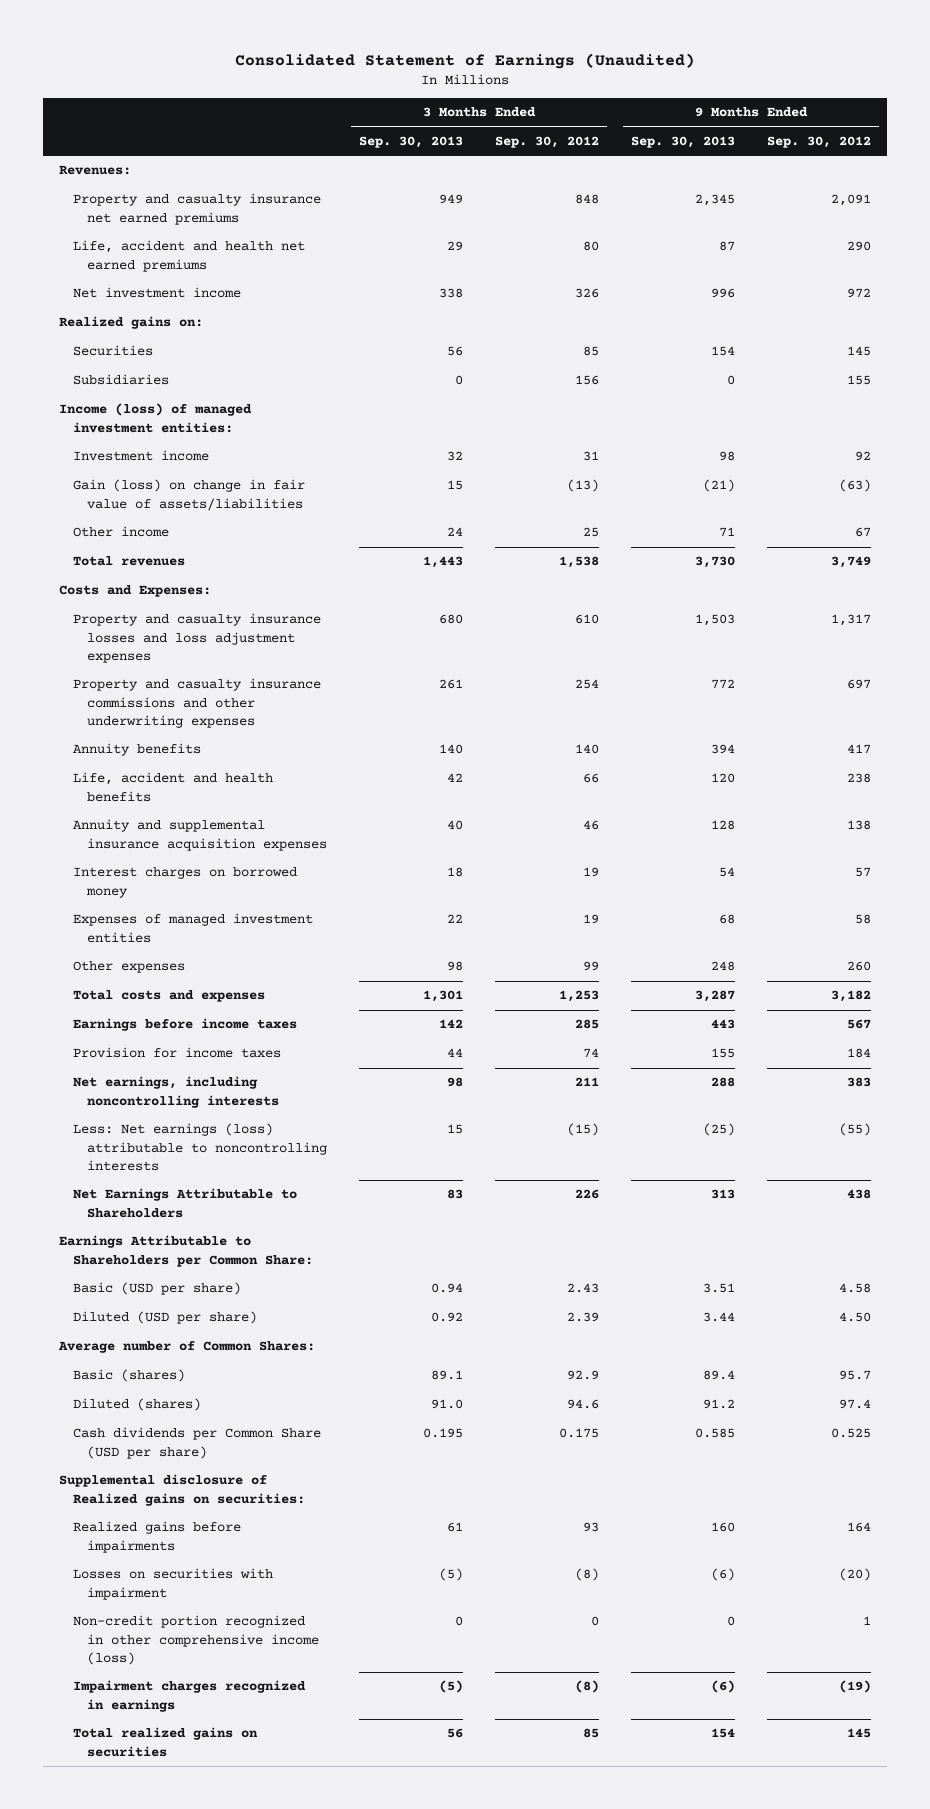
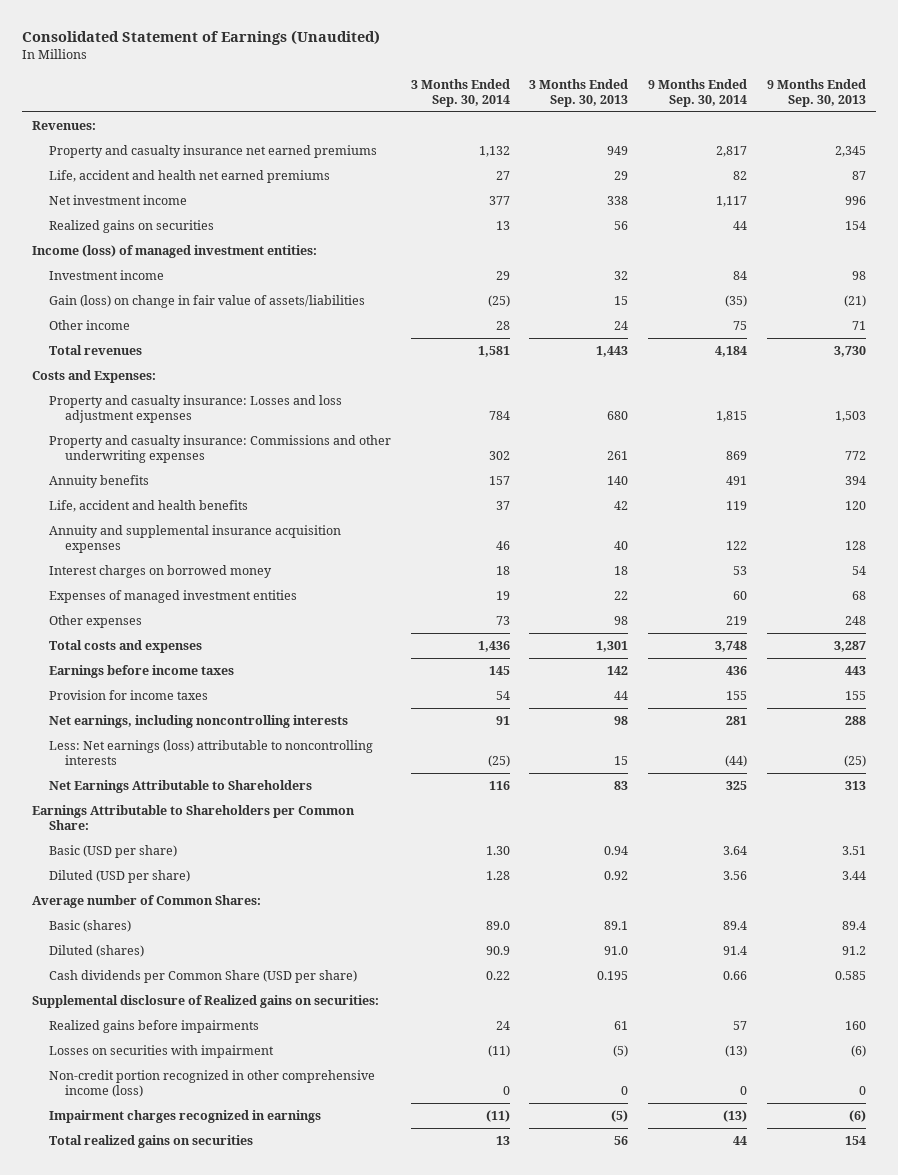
- | 3 Months Ended Sep. 30, 2013 | 3 Months Ended Sep. 30, 2012 | 9 Months Ended Sep. 30, 2013 | 9 Months Ended Sep. 30, 2012
+ | 3 Months Ended Sep. 30, 2014 | 3 Months Ended Sep. 30, 2013 | 9 Months Ended Sep. 30, 2014 | 9 Months Ended Sep. 30, 2013
- Realized gains on:
- Securities | 56 | 85 | 154 | 145
- Subsidiaries | 0 | 156 | 0 | 155
+ Realized gains on securities | 13 | 56 | 44 | 154
- Property and casualty insurance losses and loss adjustment expenses | 680 | 610 | 1,503 | 1,317
- Property and casualty insurance commissions and other underwriting expenses | 261 | 254 | 772 | 697
+ Property and casualty insurance: Losses and loss adjustment expenses | 784 | 680 | 1,815 | 1,503
+ Property and casualty insurance: Commissions and other underwriting expenses | 302 | 261 | 869 | 772

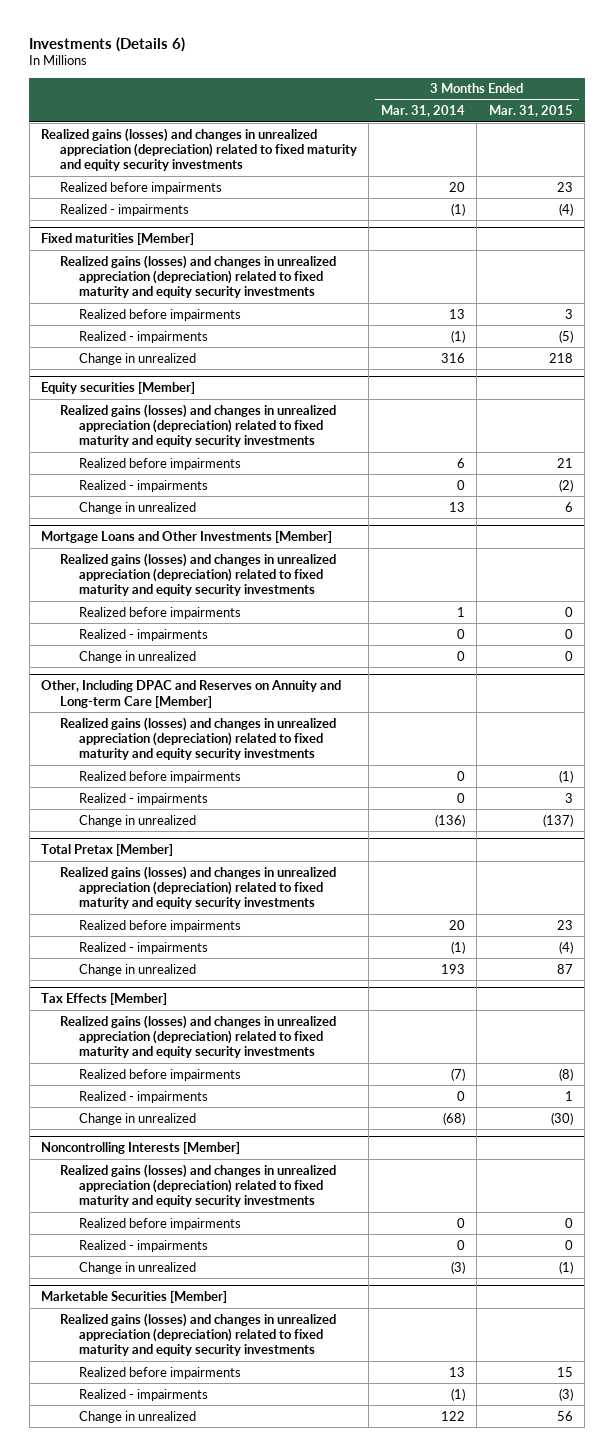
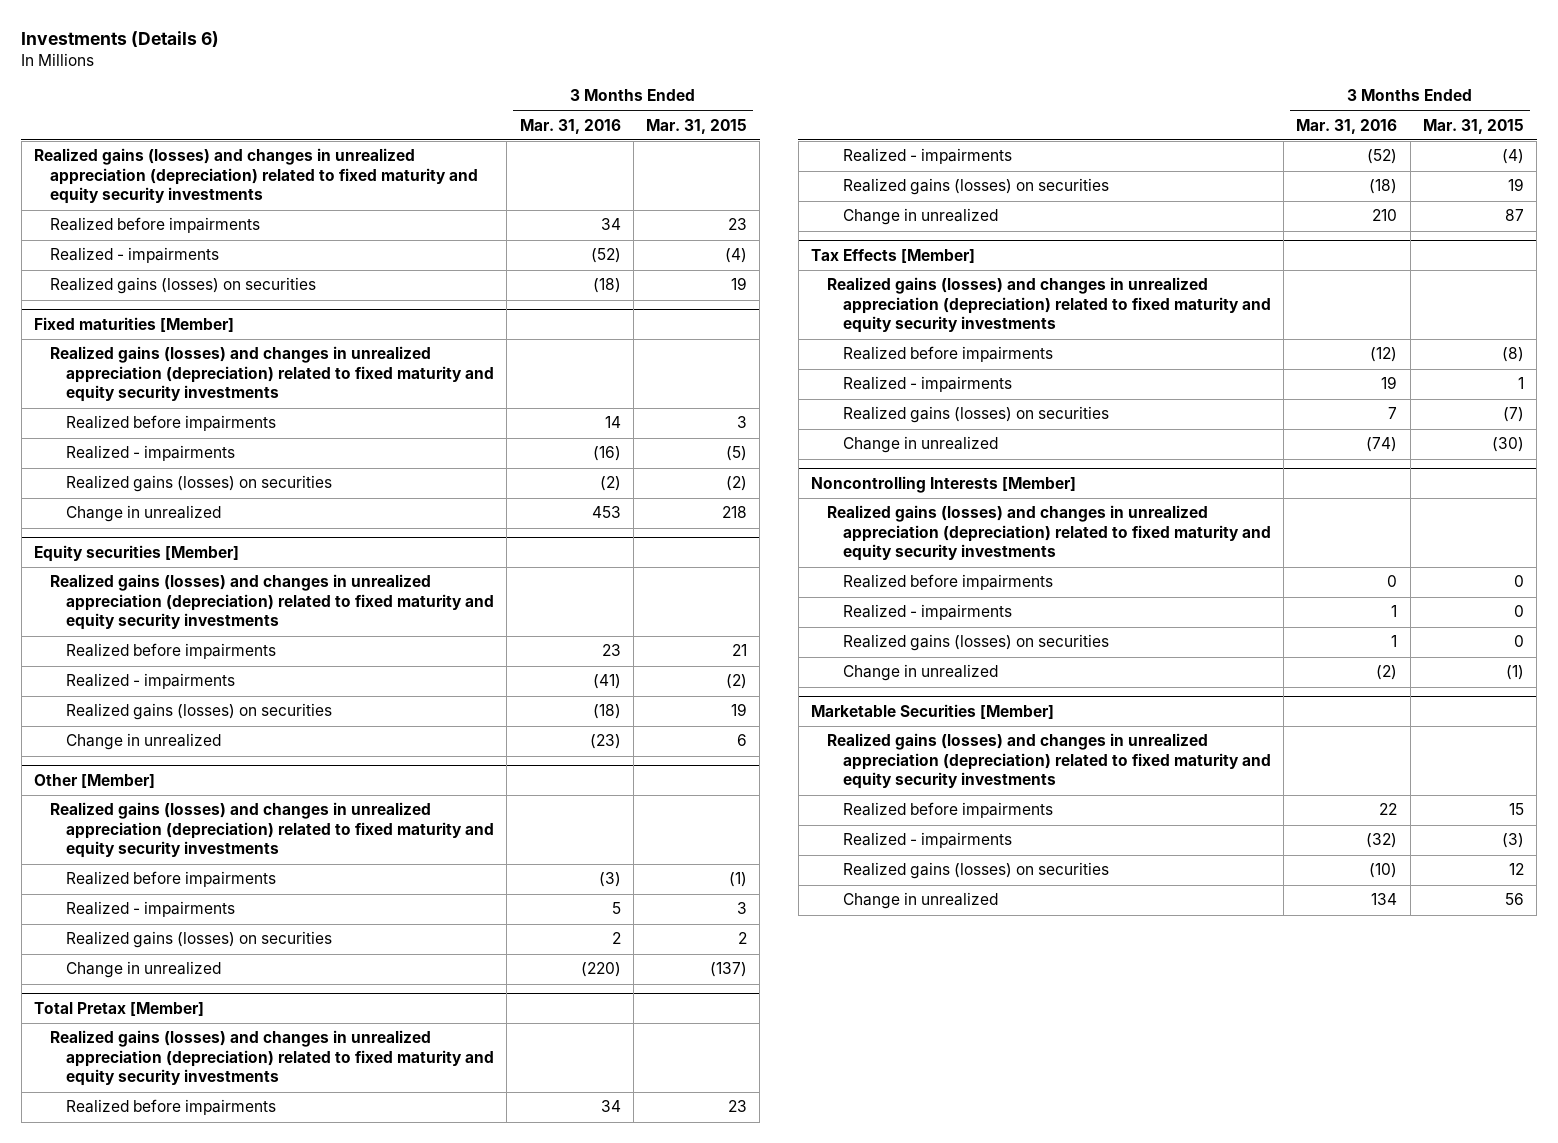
- | 3 Months Ended Mar. 31, 2014 | 3 Months Ended Mar. 31, 2015
+ | 3 Months Ended Mar. 31, 2016 | 3 Months Ended Mar. 31, 2015
+ Realized gains (losses) on securities | (18) | 19
@ Fixed maturities [Member]
+ Realized gains (losses) on securities | (2) | (2)
@ Equity securities [Member]
+ Realized gains (losses) on securities | (18) | 19
- Mortgage Loans and Other Investments [Member]
- Realized gains (losses) and changes in unrealized appreciation (depreciation) related to fixed maturity and equity security investments
- Realized before impairments | 1 | 0
- Realized - impairments | 0 | 0
- Change in unrealized | 0 | 0
- Other, Including DPAC and Reserves on Annuity and Long-term Care [Member]
+ Other [Member]
+ Realized gains (losses) on securities | 2 | 2
@ Total Pretax [Member]
+ Realized gains (losses) on securities | (18) | 19
@ Tax Effects [Member]
+ Realized gains (losses) on securities | 7 | (7)
@ Noncontrolling Interests [Member]
+ Realized gains (losses) on securities | 1 | 0
@ Marketable Securities [Member]
+ Realized gains (losses) on securities | (10) | 12

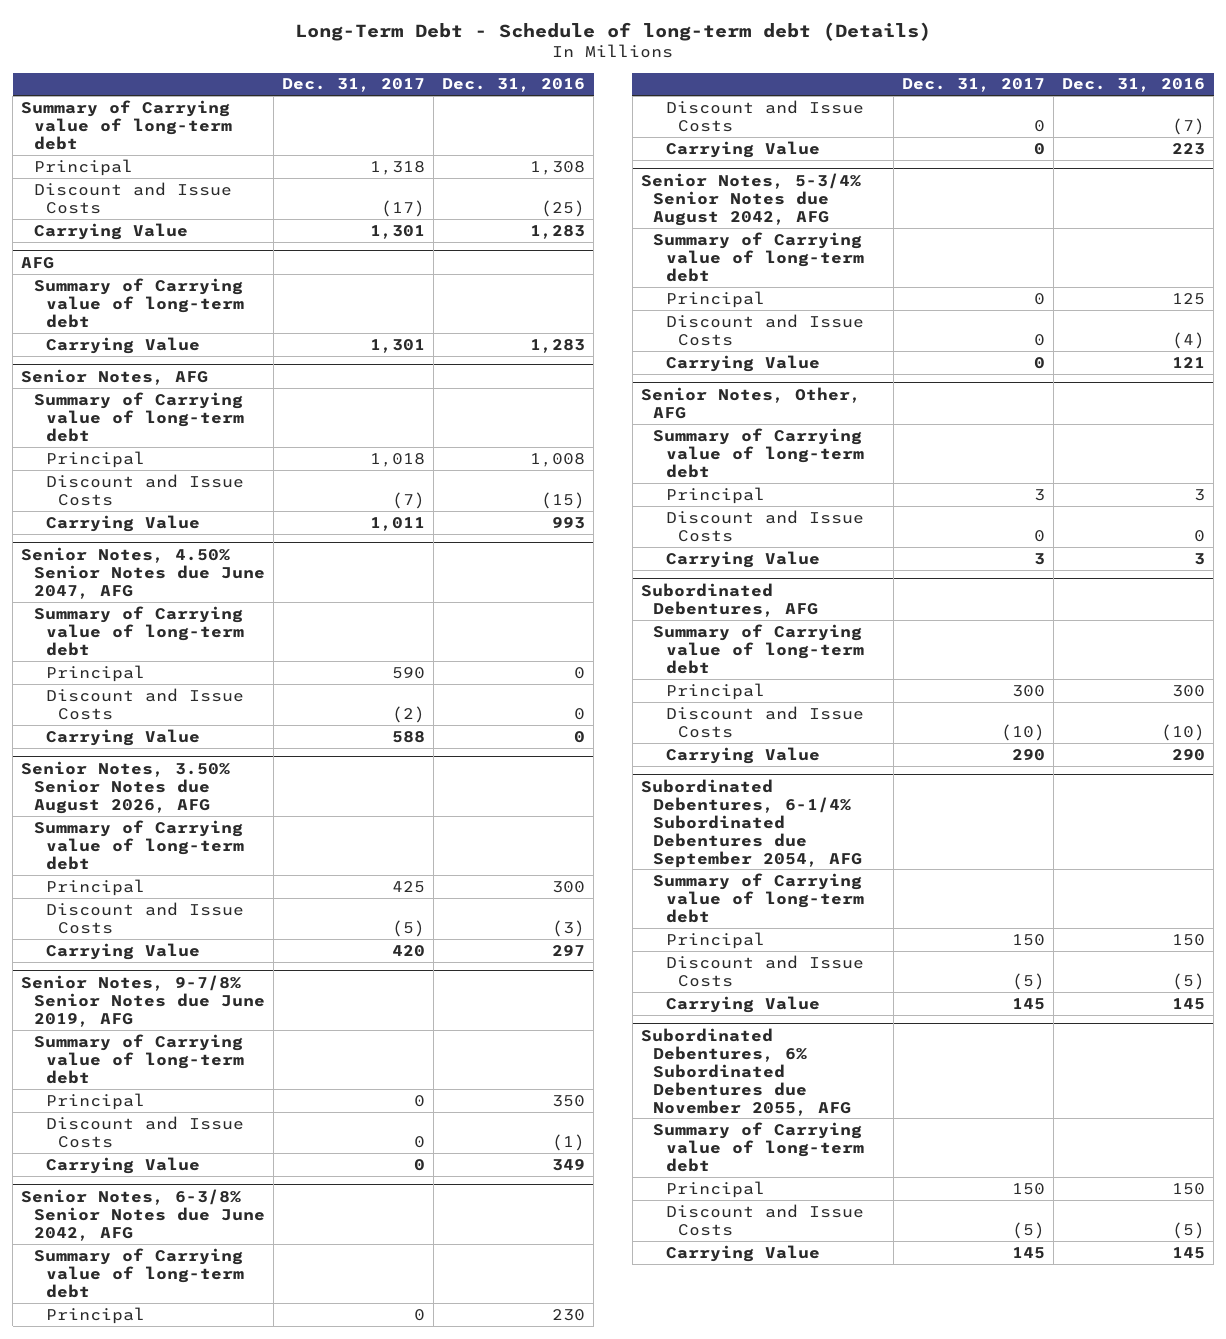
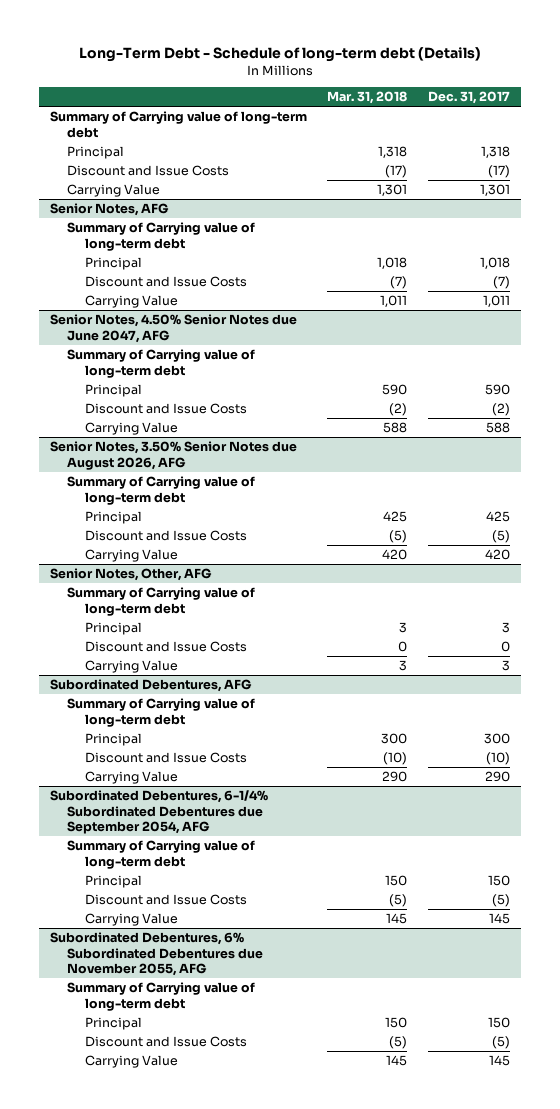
- | Dec. 31, 2017 | Dec. 31, 2016
+ | Mar. 31, 2018 | Dec. 31, 2017
- AFG
- Summary of Carrying value of long-term debt
- Carrying Value | 1,301 | 1,283
- Senior Notes, 9-7/8% Senior Notes due June 2019, AFG
- Summary of Carrying value of long-term debt
- Principal | 0 | 350
- Discount and Issue Costs | 0 | (1)
- Carrying Value | 0 | 349
- Senior Notes, 6-3/8% Senior Notes due June 2042, AFG
- Summary of Carrying value of long-term debt
- Principal | 0 | 230
- Discount and Issue Costs | 0 | (7)
- Carrying Value | 0 | 223
- Senior Notes, 5-3/4% Senior Notes due August 2042, AFG
- Summary of Carrying value of long-term debt
- Principal | 0 | 125
- Discount and Issue Costs | 0 | (4)
- Carrying Value | 0 | 121

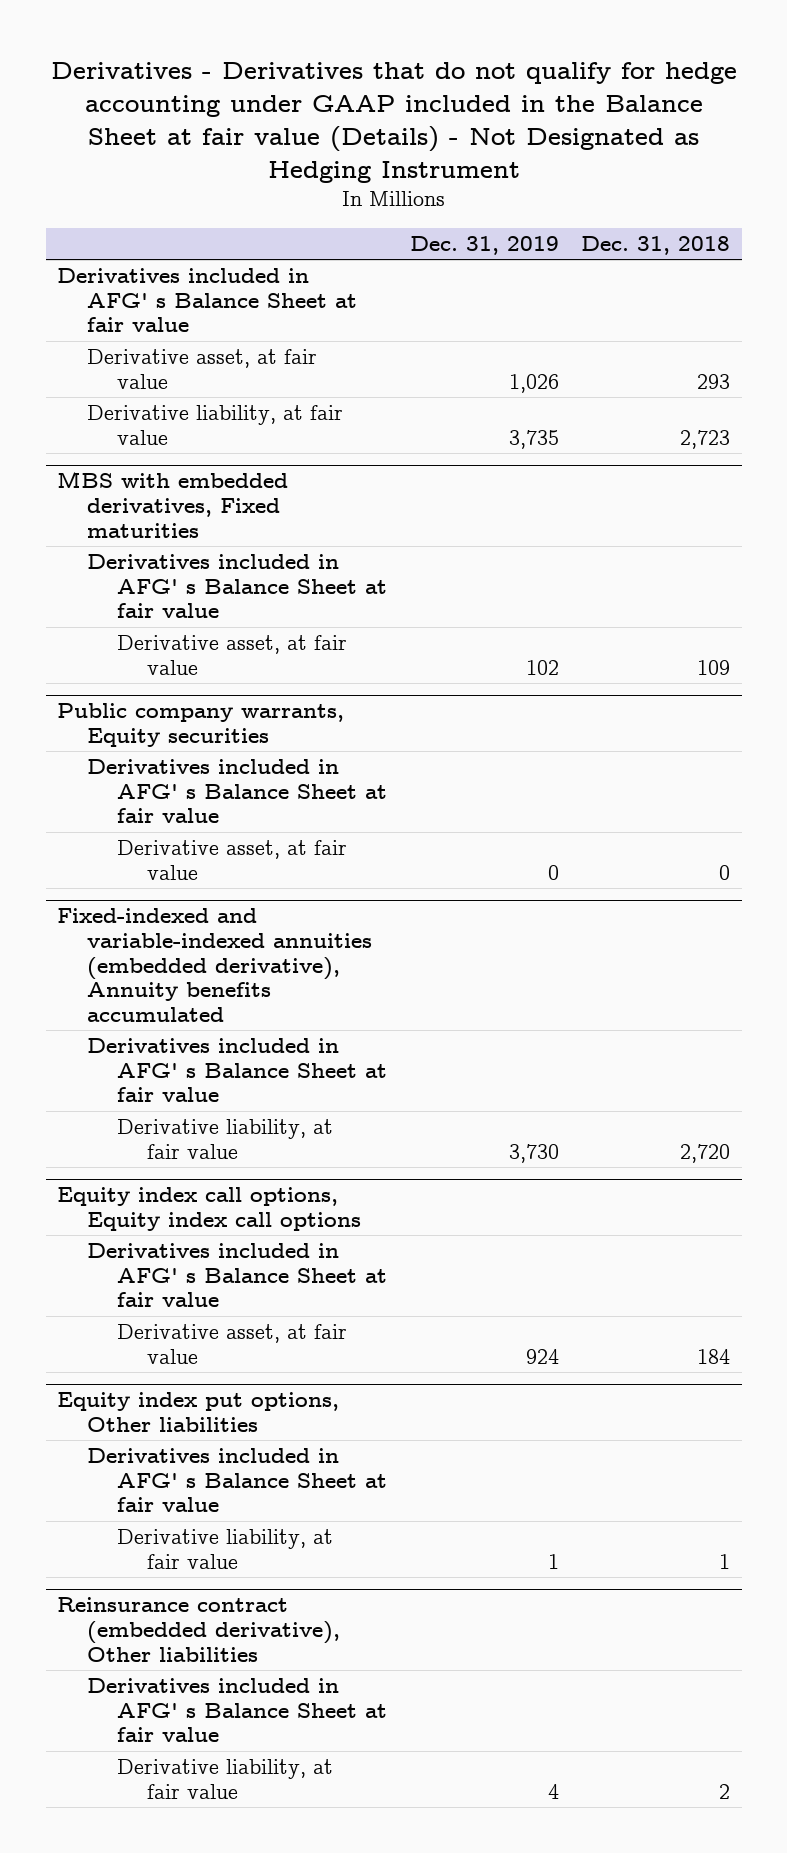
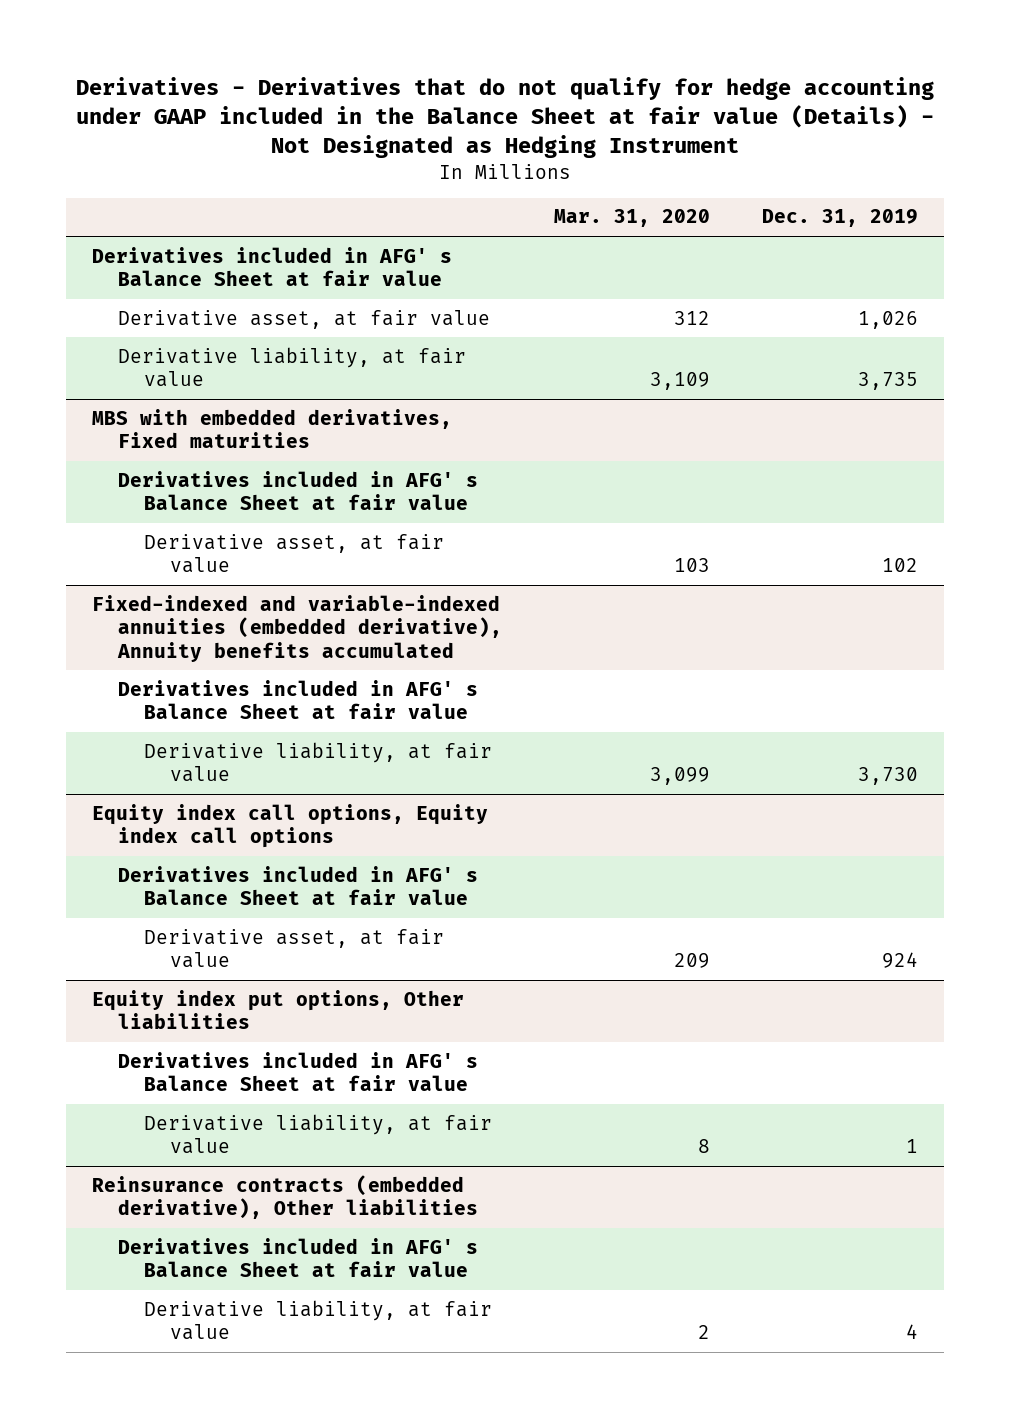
- | Dec. 31, 2019 | Dec. 31, 2018
+ | Mar. 31, 2020 | Dec. 31, 2019
- Public company warrants, Equity securities
- Derivatives included in AFG' s Balance Sheet at fair value
- Derivative asset, at fair value | 0 | 0
- Reinsurance contract (embedded derivative), Other liabilities
+ Reinsurance contracts (embedded derivative), Other liabilities

